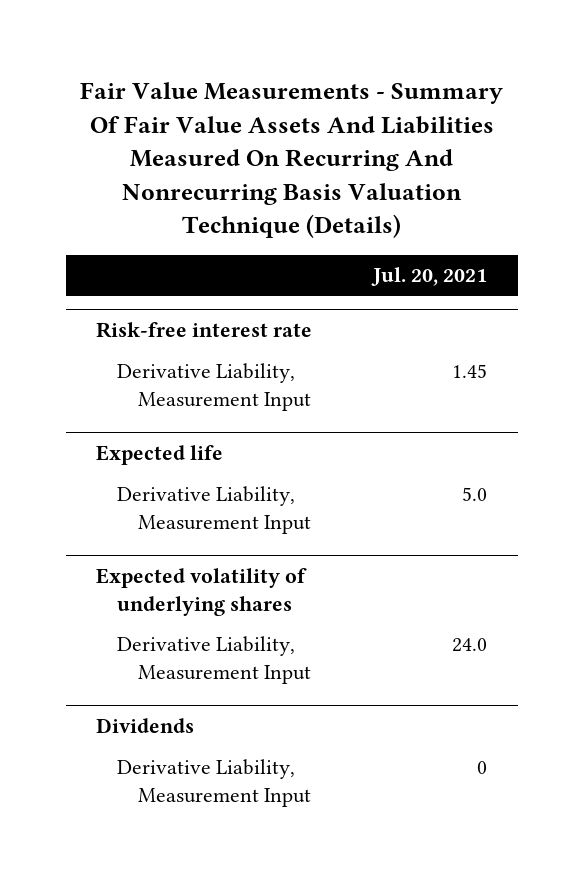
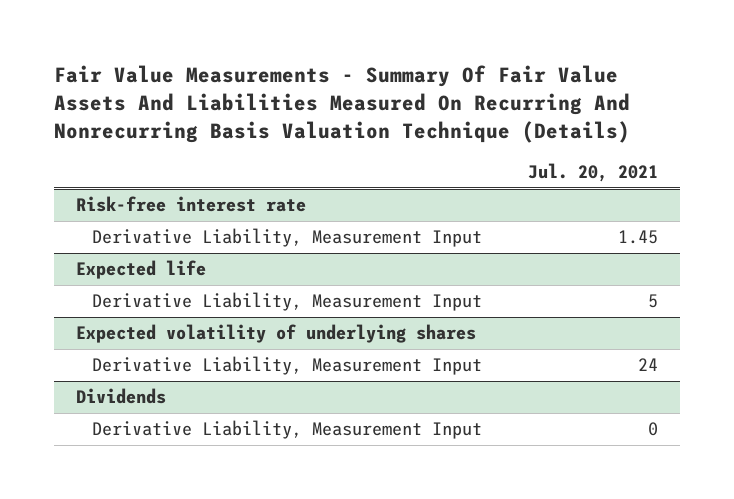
@ Expected life
- Derivative Liability, Measurement Input | 5.0
+ Derivative Liability, Measurement Input | 5
@ Expected volatility of underlying shares
- Derivative Liability, Measurement Input | 24.0
+ Derivative Liability, Measurement Input | 24

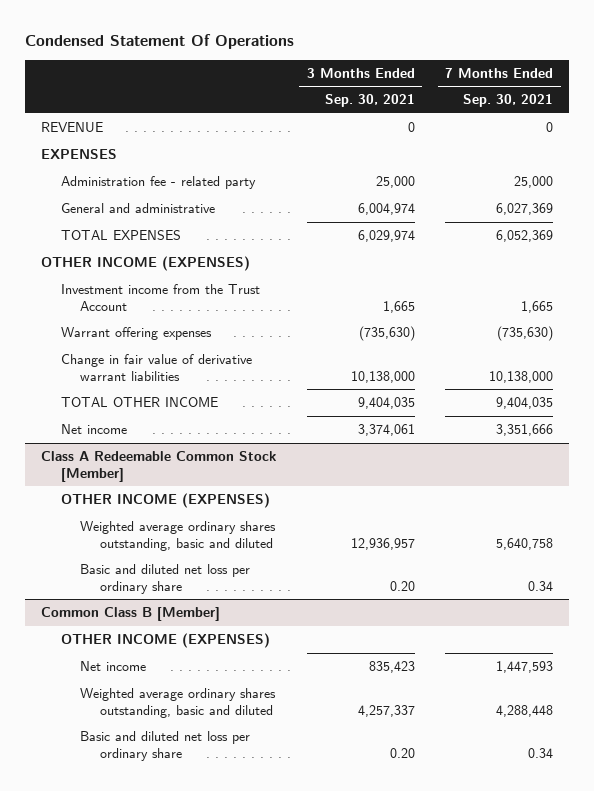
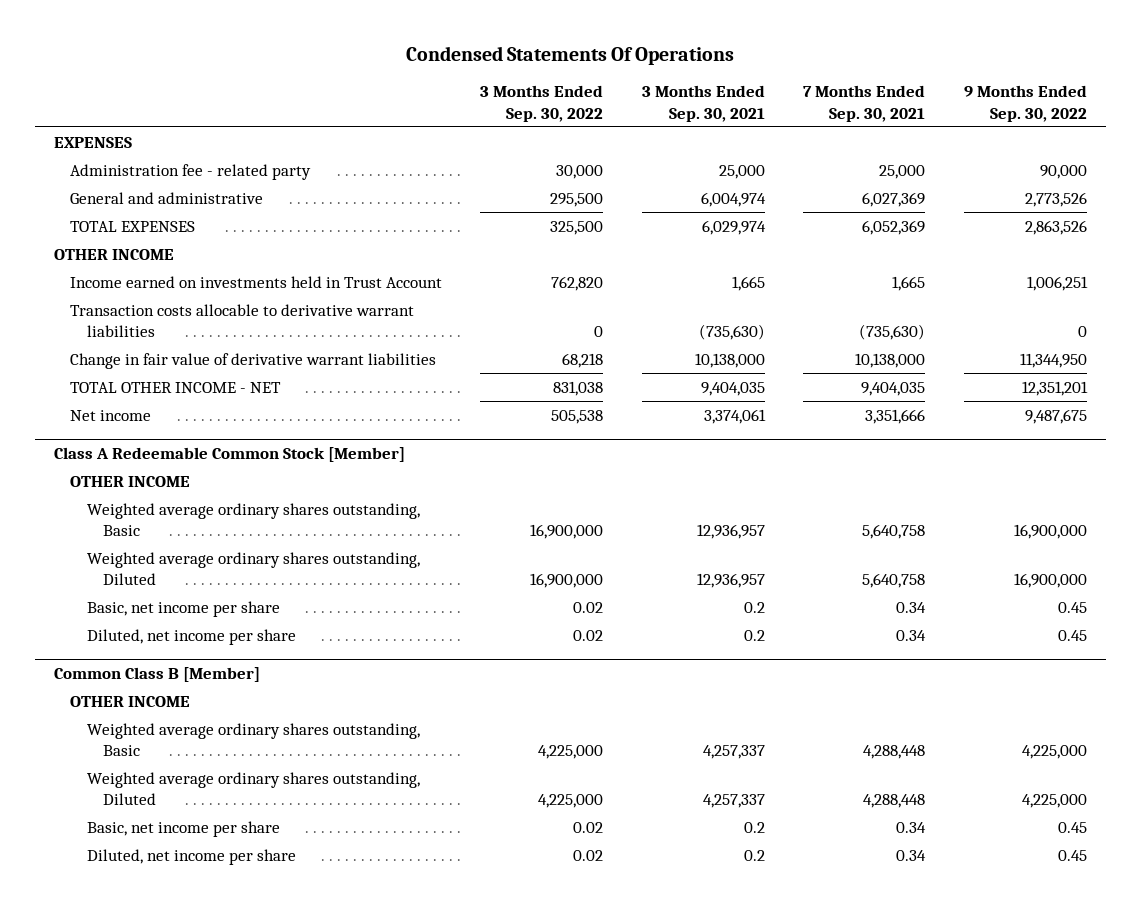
- Condensed Statement Of Operations
+ Condensed Statements Of Operations
- | 3 Months Ended Sep. 30, 2021 | 7 Months Ended Sep. 30, 2021
+ | 3 Months Ended Sep. 30, 2022 | 3 Months Ended Sep. 30, 2021 | 7 Months Ended Sep. 30, 2021 | 9 Months Ended Sep. 30, 2022
- REVENUE | 0 | 0
- OTHER INCOME (EXPENSES)
- Investment income from the Trust Account | 1,665 | 1,665
- Warrant offering expenses | (735,630) | (735,630)
+ OTHER INCOME
+ Income earned on investments held in Trust Account | 762,820 | 1,665 | 1,665 | 1,006,251
+ Transaction costs allocable to derivative warrant liabilities | 0 | (735,630) | (735,630) | 0
- TOTAL OTHER INCOME | 9,404,035 | 9,404,035
+ TOTAL OTHER INCOME - NET | 831,038 | 9,404,035 | 9,404,035 | 12,351,201
@ Class A Redeemable Common Stock [Member]
- OTHER INCOME (EXPENSES)
- Weighted average ordinary shares outstanding, basic and diluted | 12,936,957 | 5,640,758
- Basic and diluted net loss per ordinary share | 0.20 | 0.34
+ OTHER INCOME
+ Weighted average ordinary shares outstanding, Basic | 16,900,000 | 12,936,957 | 5,640,758 | 16,900,000
+ Weighted average ordinary shares outstanding, Diluted | 16,900,000 | 12,936,957 | 5,640,758 | 16,900,000
+ Basic, net income per share | 0.02 | 0.2 | 0.34 | 0.45
+ Diluted, net income per share | 0.02 | 0.2 | 0.34 | 0.45
@ Common Class B [Member]
- OTHER INCOME (EXPENSES)
- Net income | 835,423 | 1,447,593
- Weighted average ordinary shares outstanding, basic and diluted | 4,257,337 | 4,288,448
- Basic and diluted net loss per ordinary share | 0.20 | 0.34
+ OTHER INCOME
+ Weighted average ordinary shares outstanding, Basic | 4,225,000 | 4,257,337 | 4,288,448 | 4,225,000
+ Weighted average ordinary shares outstanding, Diluted | 4,225,000 | 4,257,337 | 4,288,448 | 4,225,000
+ Basic, net income per share | 0.02 | 0.2 | 0.34 | 0.45
+ Diluted, net income per share | 0.02 | 0.2 | 0.34 | 0.45

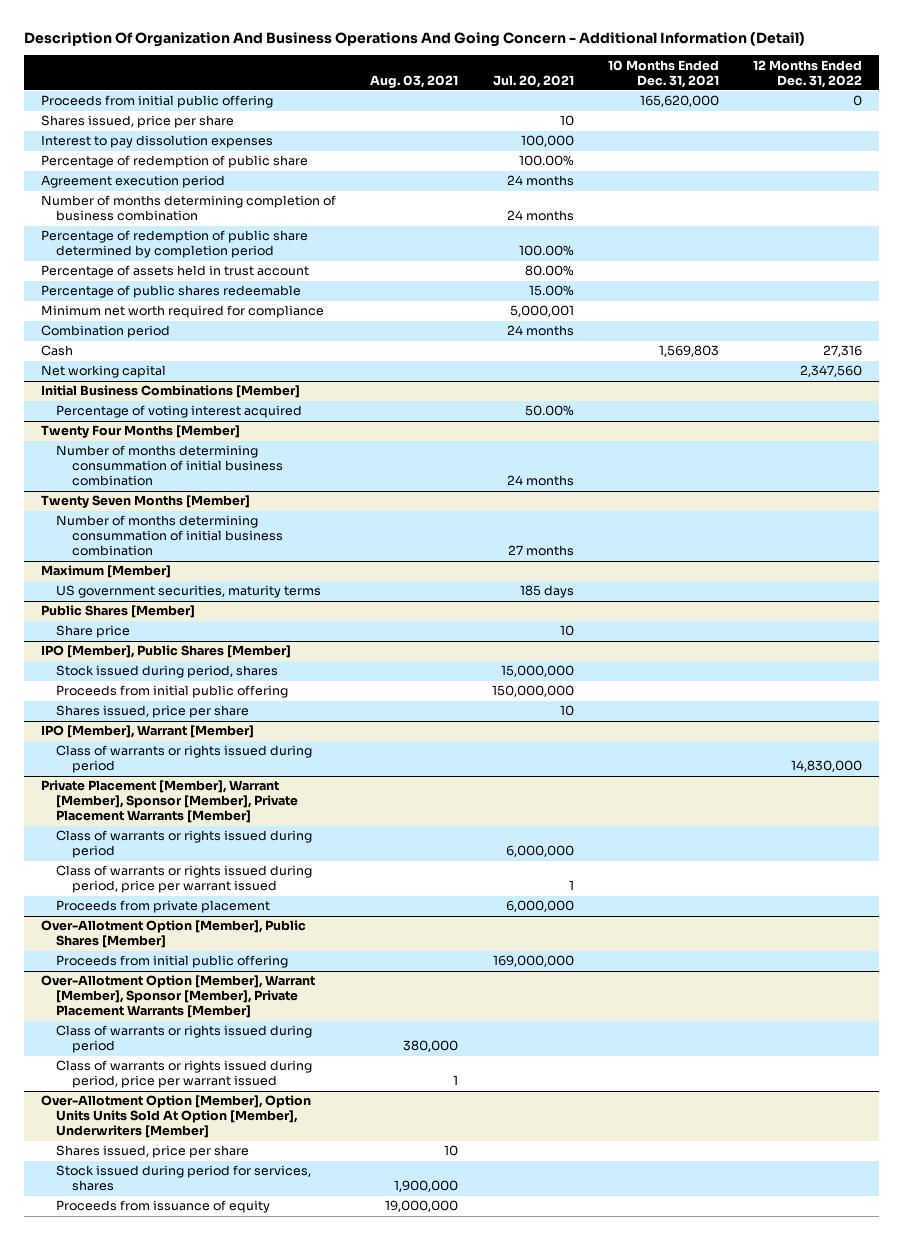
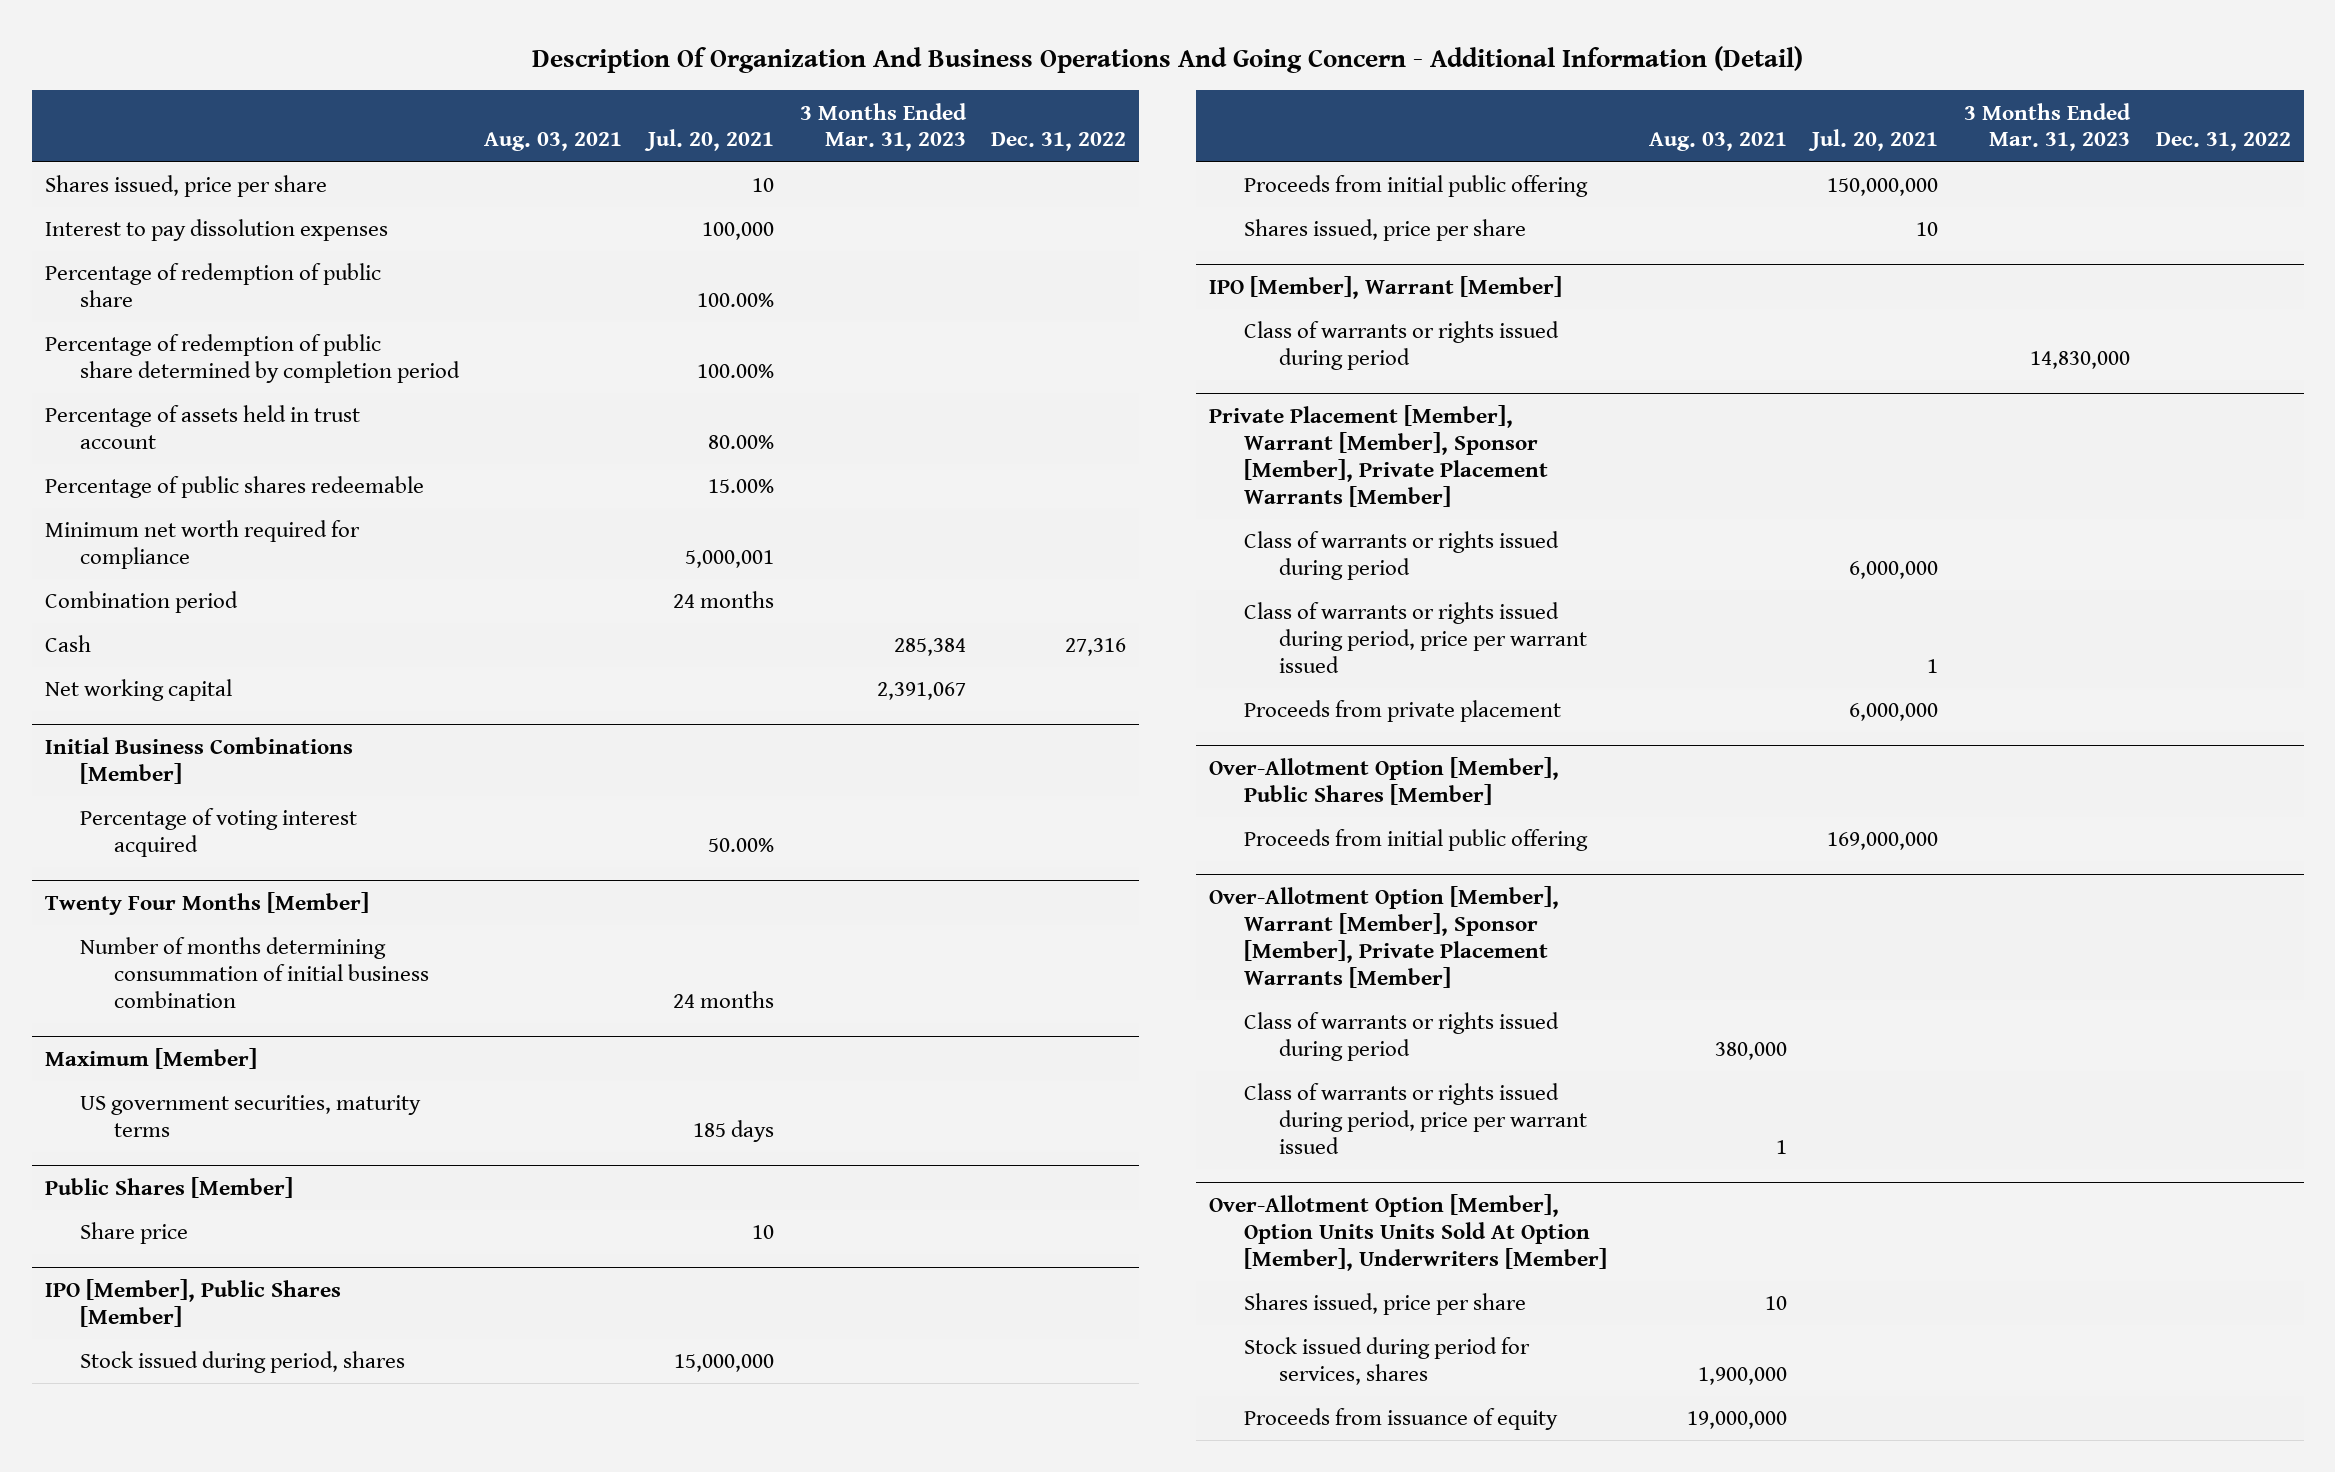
- | Aug. 03, 2021 | Jul. 20, 2021 | 10 Months Ended Dec. 31, 2021 | 12 Months Ended Dec. 31, 2022
+ | Aug. 03, 2021 | Jul. 20, 2021 | 3 Months Ended Mar. 31, 2023 | Dec. 31, 2022
- Proceeds from initial public offering | | | 165,620,000 | 0
- Agreement execution period | | 24 months | |
- Number of months determining completion of business combination | | 24 months | |
- Twenty Seven Months [Member]
- Number of months determining consummation of initial business combination | | 27 months | |

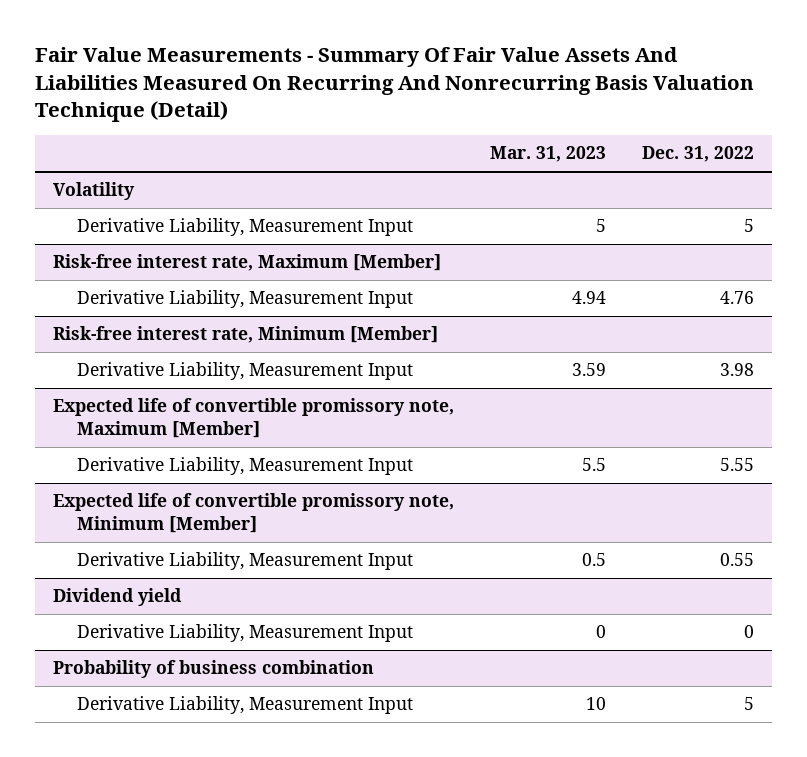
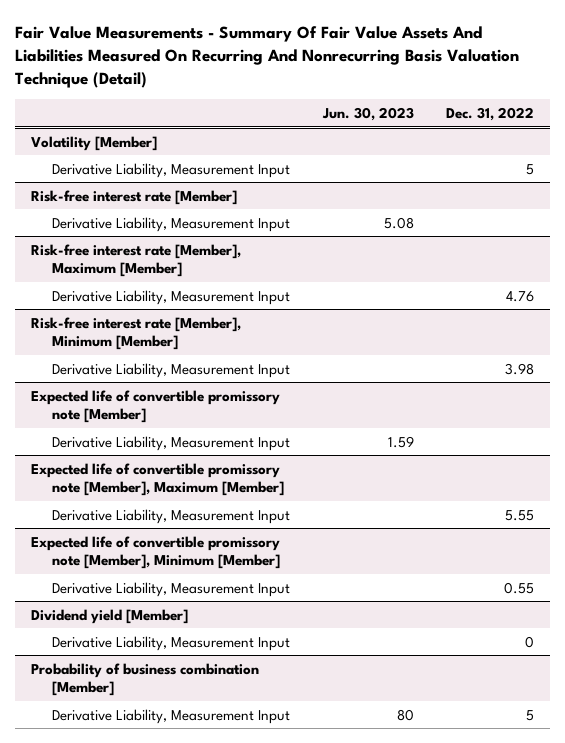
- | Mar. 31, 2023 | Dec. 31, 2022
+ | Jun. 30, 2023 | Dec. 31, 2022
- Volatility
+ Volatility [Member]
- Risk-free interest rate, Maximum [Member]
+ Risk-free interest rate [Member]
+ Derivative Liability, Measurement Input | 5.08 |
+ Risk-free interest rate [Member], Maximum [Member]
- Risk-free interest rate, Minimum [Member]
+ Risk-free interest rate [Member], Minimum [Member]
- Expected life of convertible promissory note, Maximum [Member]
+ Expected life of convertible promissory note [Member]
+ Derivative Liability, Measurement Input | 1.59 |
+ Expected life of convertible promissory note [Member], Maximum [Member]
- Expected life of convertible promissory note, Minimum [Member]
+ Expected life of convertible promissory note [Member], Minimum [Member]
- Dividend yield
+ Dividend yield [Member]
- Probability of business combination
+ Probability of business combination [Member]

